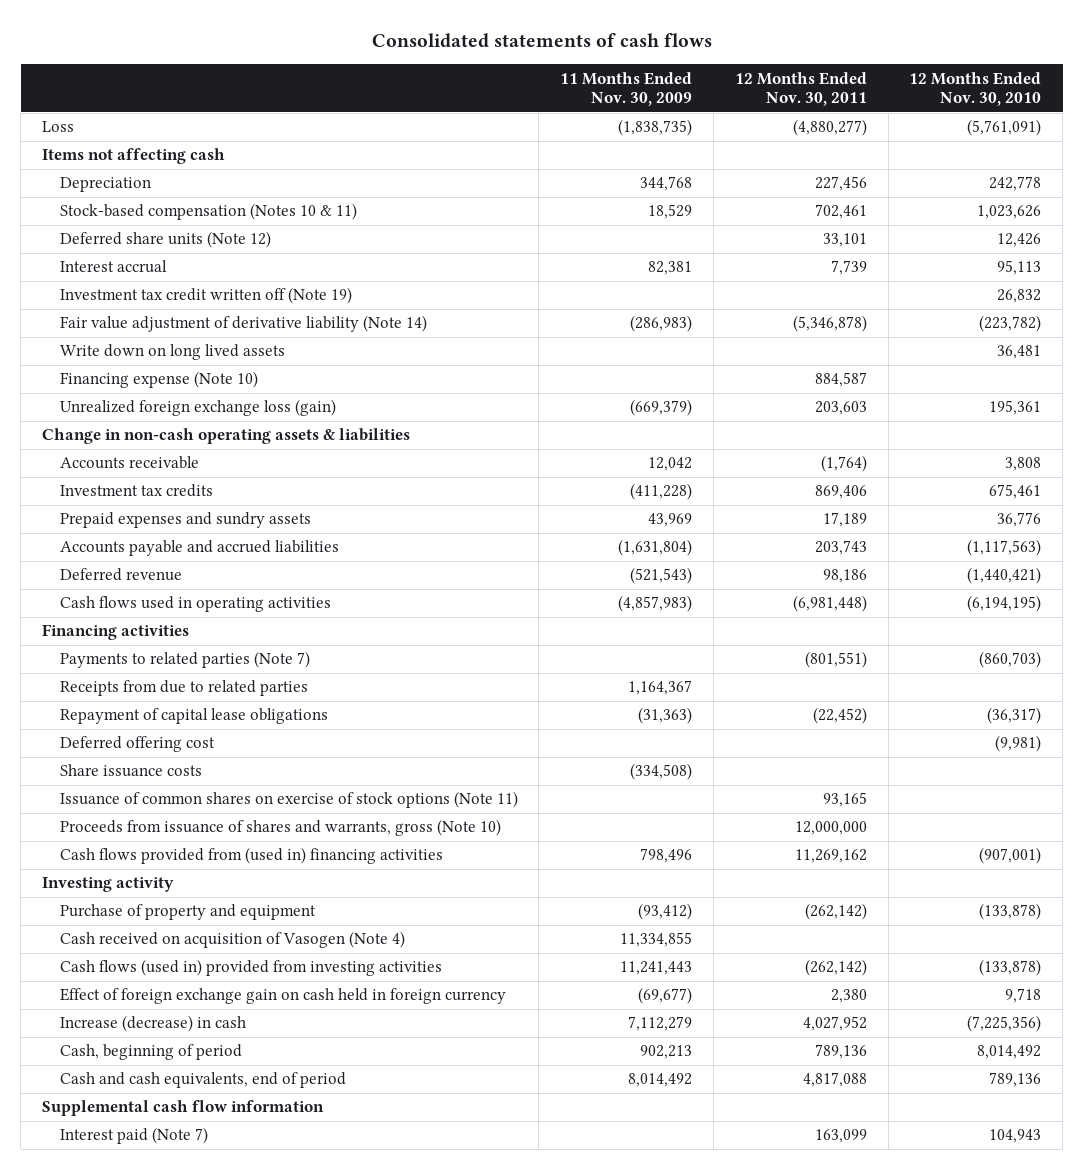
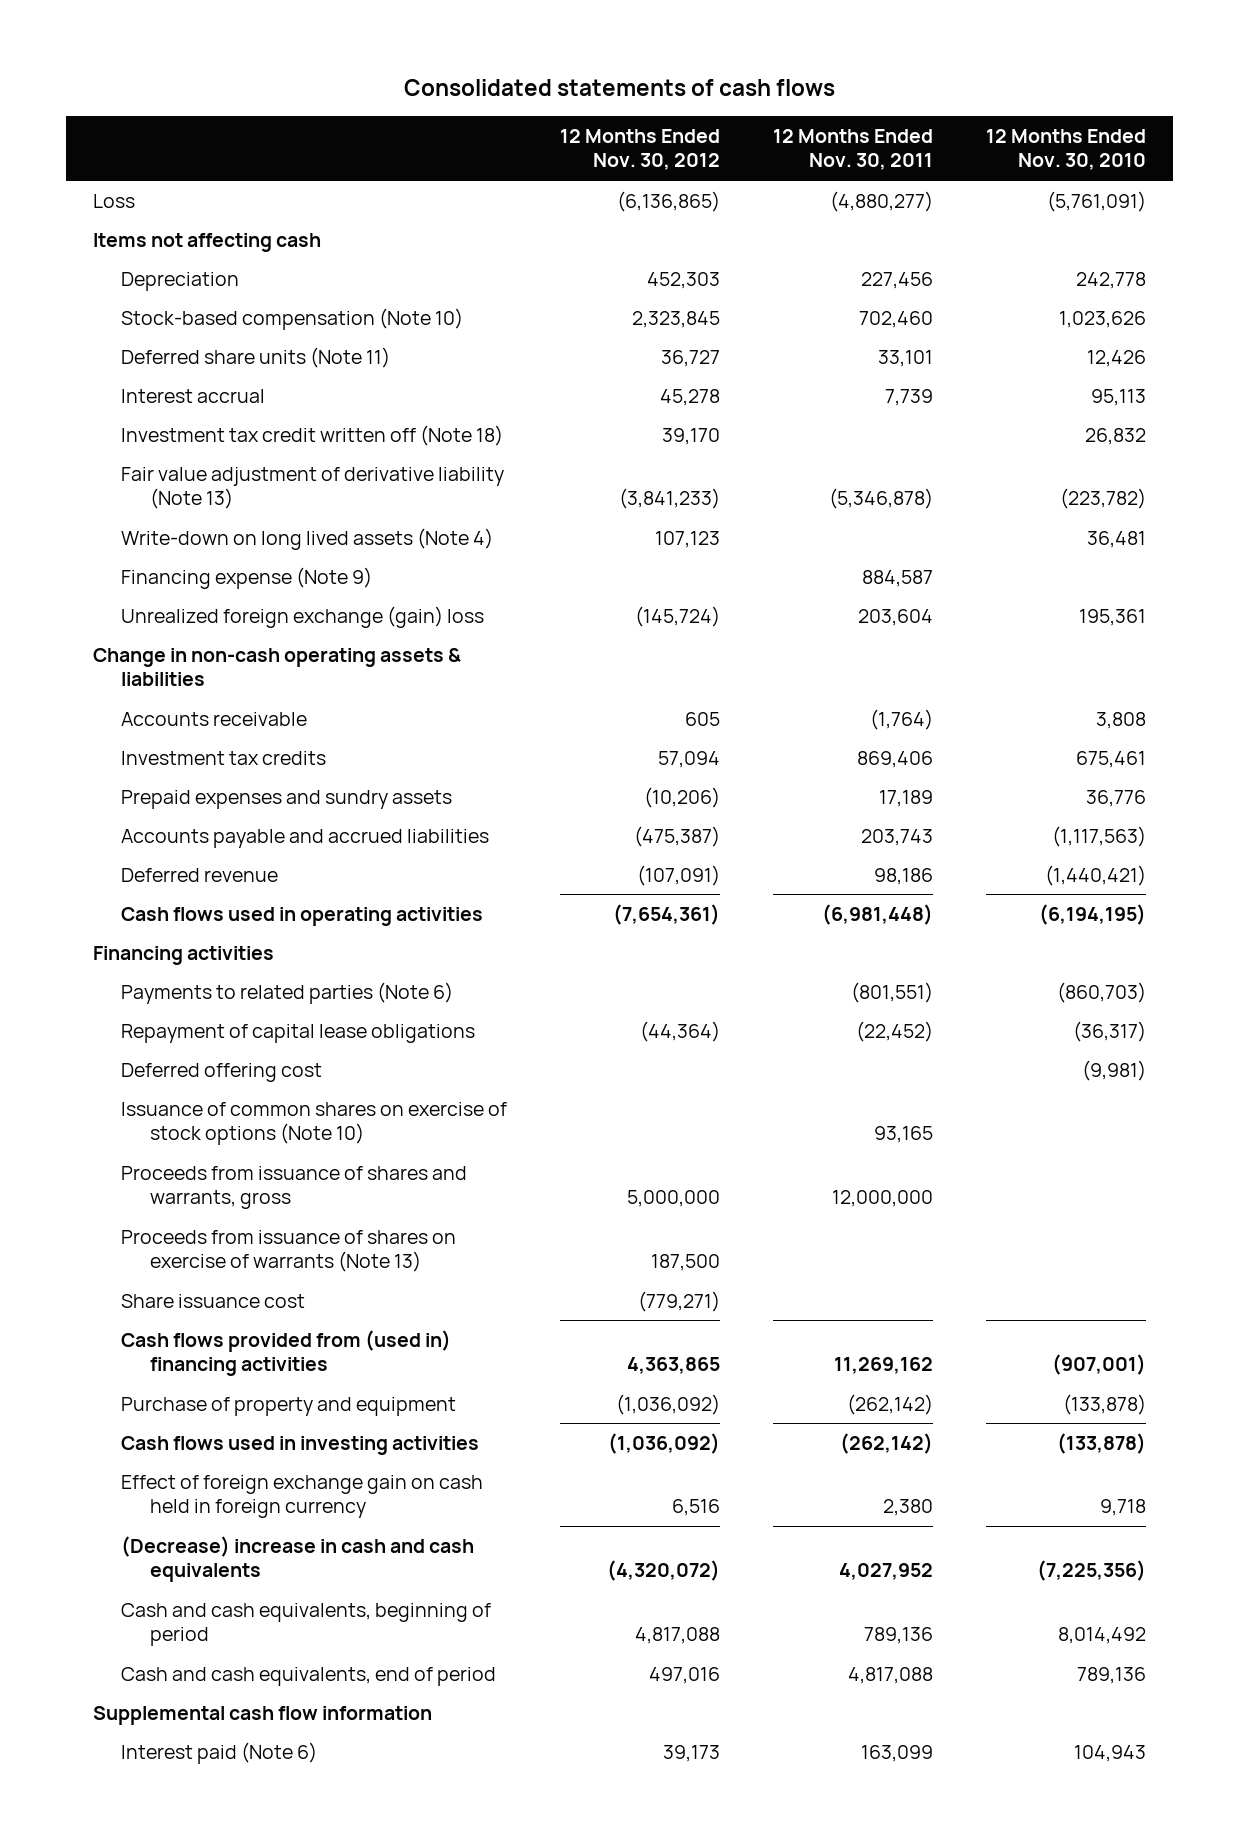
- | 11 Months Ended Nov. 30, 2009 | 12 Months Ended Nov. 30, 2011 | 12 Months Ended Nov. 30, 2010
+ | 12 Months Ended Nov. 30, 2012 | 12 Months Ended Nov. 30, 2011 | 12 Months Ended Nov. 30, 2010
- Stock-based compensation (Notes 10 & 11) | 18,529 | 702,461 | 1,023,626
- Deferred share units (Note 12) | | 33,101 | 12,426
+ Stock-based compensation (Note 10) | 2,323,845 | 702,460 | 1,023,626
+ Deferred share units (Note 11) | 36,727 | 33,101 | 12,426
- Investment tax credit written off (Note 19) | | | 26,832
- Fair value adjustment of derivative liability (Note 14) | (286,983) | (5,346,878) | (223,782)
- Write down on long lived assets | | | 36,481
- Financing expense (Note 10) | | 884,587 |
- Unrealized foreign exchange loss (gain) | (669,379) | 203,603 | 195,361
+ Investment tax credit written off (Note 18) | 39,170 | | 26,832
+ Fair value adjustment of derivative liability (Note 13) | (3,841,233) | (5,346,878) | (223,782)
+ Write-down on long lived assets (Note 4) | 107,123 | | 36,481
+ Financing expense (Note 9) | | 884,587 |
+ Unrealized foreign exchange (gain) loss | (145,724) | 203,604 | 195,361
- Payments to related parties (Note 7) | | (801,551) | (860,703)
- Receipts from due to related parties | 1,164,367 | |
+ Payments to related parties (Note 6) | | (801,551) | (860,703)
- Share issuance costs | (334,508) | |
- Issuance of common shares on exercise of stock options (Note 11) | | 93,165 |
- Proceeds from issuance of shares and warrants, gross (Note 10) | | 12,000,000 |
+ Issuance of common shares on exercise of stock options (Note 10) | | 93,165 |
+ Proceeds from issuance of shares and warrants, gross | 5,000,000 | 12,000,000 |
+ Proceeds from issuance of shares on exercise of warrants (Note 13) | 187,500 | |
+ Share issuance cost | (779,271) | |
- Investing activity
- Cash received on acquisition of Vasogen (Note 4) | 11,334,855 | |
- Cash flows (used in) provided from investing activities | 11,241,443 | (262,142) | (133,878)
+ Cash flows used in investing activities | (1,036,092) | (262,142) | (133,878)
- Increase (decrease) in cash | 7,112,279 | 4,027,952 | (7,225,356)
- Cash, beginning of period | 902,213 | 789,136 | 8,014,492
+ (Decrease) increase in cash and cash equivalents | (4,320,072) | 4,027,952 | (7,225,356)
+ Cash and cash equivalents, beginning of period | 4,817,088 | 789,136 | 8,014,492
- Interest paid (Note 7) | | 163,099 | 104,943
+ Interest paid (Note 6) | 39,173 | 163,099 | 104,943

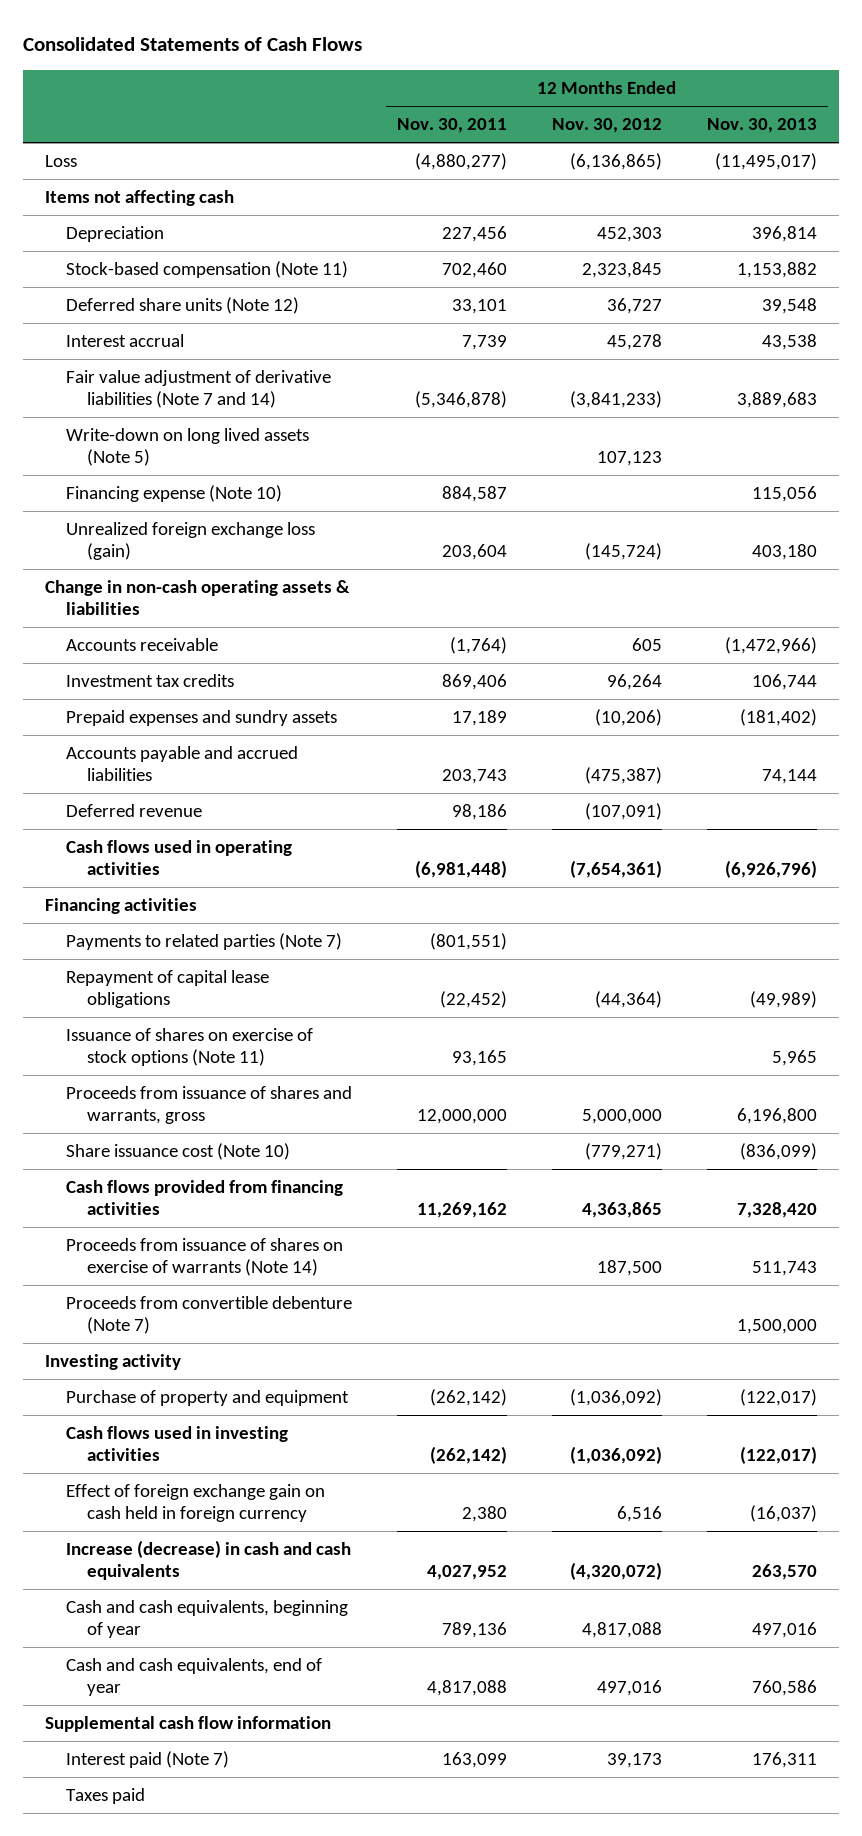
- Consolidated statements of cash flows
+ Consolidated Statements of Cash Flows
- | 12 Months Ended Nov. 30, 2012 | 12 Months Ended Nov. 30, 2011 | 12 Months Ended Nov. 30, 2010
+ | 12 Months Ended Nov. 30, 2011 | 12 Months Ended Nov. 30, 2012 | 12 Months Ended Nov. 30, 2013
- Stock-based compensation (Note 10) | 2,323,845 | 702,460 | 1,023,626
- Deferred share units (Note 11) | 36,727 | 33,101 | 12,426
+ Stock-based compensation (Note 11) | 702,460 | 2,323,845 | 1,153,882
+ Deferred share units (Note 12) | 33,101 | 36,727 | 39,548
- Investment tax credit written off (Note 18) | 39,170 | | 26,832
- Fair value adjustment of derivative liability (Note 13) | (3,841,233) | (5,346,878) | (223,782)
- Write-down on long lived assets (Note 4) | 107,123 | | 36,481
- Financing expense (Note 9) | | 884,587 |
- Unrealized foreign exchange (gain) loss | (145,724) | 203,604 | 195,361
+ Fair value adjustment of derivative liabilities (Note 7 and 14) | (5,346,878) | (3,841,233) | 3,889,683
+ Write-down on long lived assets (Note 5) | | 107,123 |
+ Financing expense (Note 10) | 884,587 | | 115,056
+ Unrealized foreign exchange loss (gain) | 203,604 | (145,724) | 403,180
- Investment tax credits | 57,094 | 869,406 | 675,461
+ Investment tax credits | 869,406 | 96,264 | 106,744
- Payments to related parties (Note 6) | | (801,551) | (860,703)
+ Payments to related parties (Note 7) | (801,551) | |
- Deferred offering cost | | | (9,981)
- Issuance of common shares on exercise of stock options (Note 10) | | 93,165 |
+ Issuance of shares on exercise of stock options (Note 11) | 93,165 | | 5,965
- Proceeds from issuance of shares on exercise of warrants (Note 13) | 187,500 | |
- Share issuance cost | (779,271) | |
- Cash flows provided from (used in) financing activities | 4,363,865 | 11,269,162 | (907,001)
+ Share issuance cost (Note 10) | | (779,271) | (836,099)
+ Cash flows provided from financing activities | 11,269,162 | 4,363,865 | 7,328,420
+ Proceeds from issuance of shares on exercise of warrants (Note 14) | | 187,500 | 511,743
+ Proceeds from convertible debenture (Note 7) | | | 1,500,000
+ Investing activity
- (Decrease) increase in cash and cash equivalents | (4,320,072) | 4,027,952 | (7,225,356)
- Cash and cash equivalents, beginning of period | 4,817,088 | 789,136 | 8,014,492
- Cash and cash equivalents, end of period | 497,016 | 4,817,088 | 789,136
+ Increase (decrease) in cash and cash equivalents | 4,027,952 | (4,320,072) | 263,570
+ Cash and cash equivalents, beginning of year | 789,136 | 4,817,088 | 497,016
+ Cash and cash equivalents, end of year | 4,817,088 | 497,016 | 760,586
- Interest paid (Note 6) | 39,173 | 163,099 | 104,943
+ Interest paid (Note 7) | 163,099 | 39,173 | 176,311
+ Taxes paid

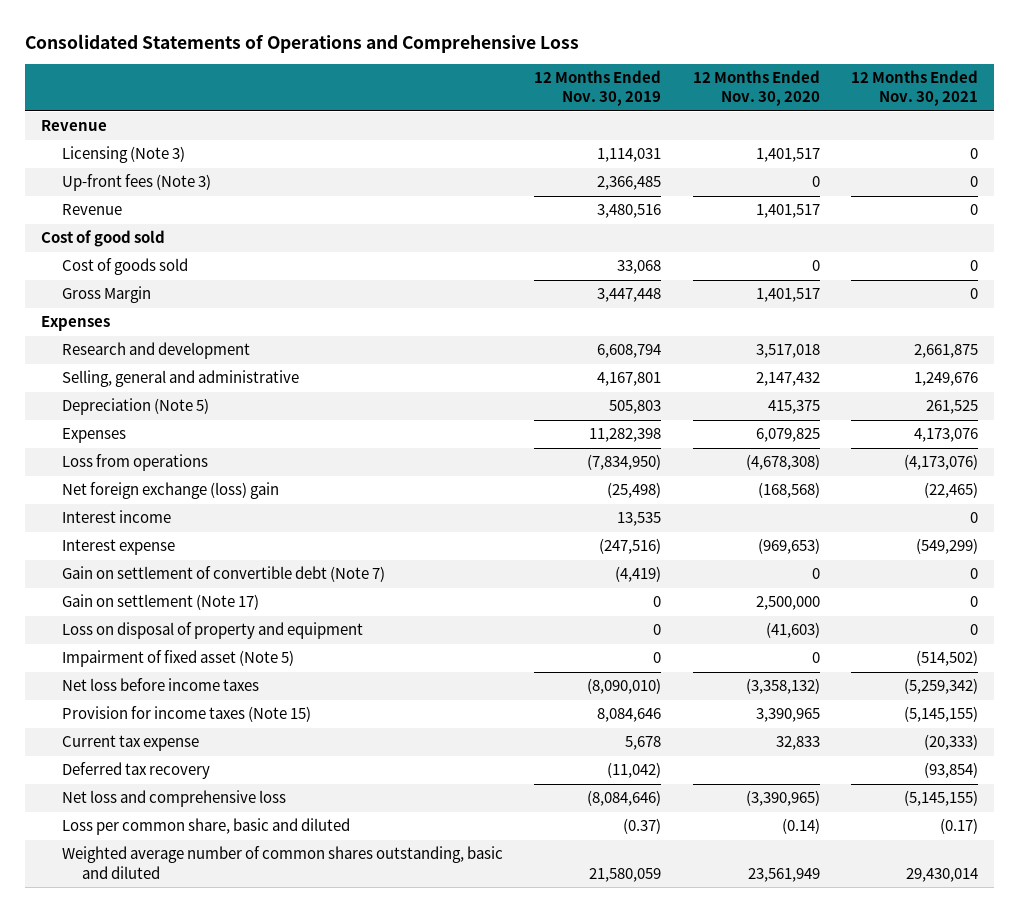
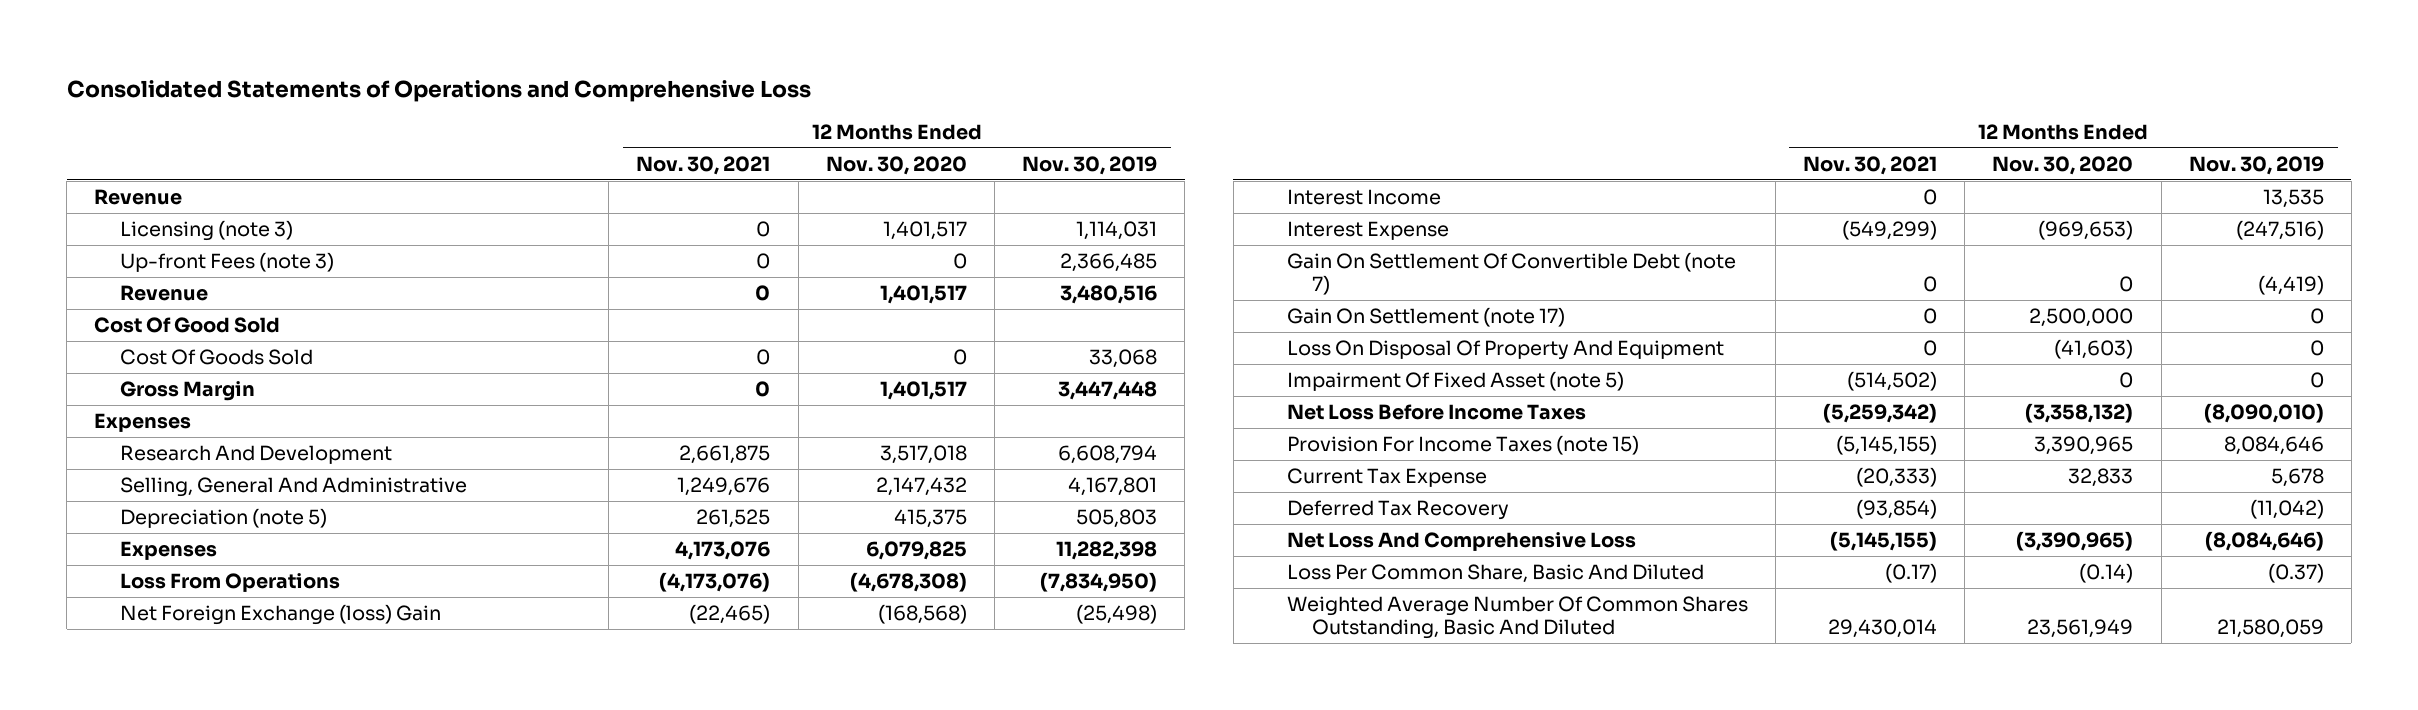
- | 12 Months Ended Nov. 30, 2019 | 12 Months Ended Nov. 30, 2020 | 12 Months Ended Nov. 30, 2021
+ | 12 Months Ended Nov. 30, 2021 | 12 Months Ended Nov. 30, 2020 | 12 Months Ended Nov. 30, 2019
- Licensing (Note 3) | 1,114,031 | 1,401,517 | 0
- Up-front fees (Note 3) | 2,366,485 | 0 | 0
+ Licensing (note 3) | 0 | 1,401,517 | 1,114,031
+ Up-front Fees (note 3) | 0 | 0 | 2,366,485
- Cost of good sold
- Cost of goods sold | 33,068 | 0 | 0
+ Cost Of Good Sold
+ Cost Of Goods Sold | 0 | 0 | 33,068
- Research and development | 6,608,794 | 3,517,018 | 2,661,875
- Selling, general and administrative | 4,167,801 | 2,147,432 | 1,249,676
- Depreciation (Note 5) | 505,803 | 415,375 | 261,525
+ Research And Development | 2,661,875 | 3,517,018 | 6,608,794
+ Selling, General And Administrative | 1,249,676 | 2,147,432 | 4,167,801
+ Depreciation (note 5) | 261,525 | 415,375 | 505,803
- Loss from operations | (7,834,950) | (4,678,308) | (4,173,076)
- Net foreign exchange (loss) gain | (25,498) | (168,568) | (22,465)
- Interest income | 13,535 | | 0
- Interest expense | (247,516) | (969,653) | (549,299)
- Gain on settlement of convertible debt (Note 7) | (4,419) | 0 | 0
- Gain on settlement (Note 17) | 0 | 2,500,000 | 0
- Loss on disposal of property and equipment | 0 | (41,603) | 0
- Impairment of fixed asset (Note 5) | 0 | 0 | (514,502)
- Net loss before income taxes | (8,090,010) | (3,358,132) | (5,259,342)
- Provision for income taxes (Note 15) | 8,084,646 | 3,390,965 | (5,145,155)
- Current tax expense | 5,678 | 32,833 | (20,333)
- Deferred tax recovery | (11,042) | | (93,854)
- Net loss and comprehensive loss | (8,084,646) | (3,390,965) | (5,145,155)
- Loss per common share, basic and diluted | (0.37) | (0.14) | (0.17)
- Weighted average number of common shares outstanding, basic and diluted | 21,580,059 | 23,561,949 | 29,430,014
+ Loss From Operations | (4,173,076) | (4,678,308) | (7,834,950)
+ Net Foreign Exchange (loss) Gain | (22,465) | (168,568) | (25,498)
+ Interest Income | 0 | | 13,535
+ Interest Expense | (549,299) | (969,653) | (247,516)
+ Gain On Settlement Of Convertible Debt (note 7) | 0 | 0 | (4,419)
+ Gain On Settlement (note 17) | 0 | 2,500,000 | 0
+ Loss On Disposal Of Property And Equipment | 0 | (41,603) | 0
+ Impairment Of Fixed Asset (note 5) | (514,502) | 0 | 0
+ Net Loss Before Income Taxes | (5,259,342) | (3,358,132) | (8,090,010)
+ Provision For Income Taxes (note 15) | (5,145,155) | 3,390,965 | 8,084,646
+ Current Tax Expense | (20,333) | 32,833 | 5,678
+ Deferred Tax Recovery | (93,854) | | (11,042)
+ Net Loss And Comprehensive Loss | (5,145,155) | (3,390,965) | (8,084,646)
+ Loss Per Common Share, Basic And Diluted | (0.17) | (0.14) | (0.37)
+ Weighted Average Number Of Common Shares Outstanding, Basic And Diluted | 29,430,014 | 23,561,949 | 21,580,059

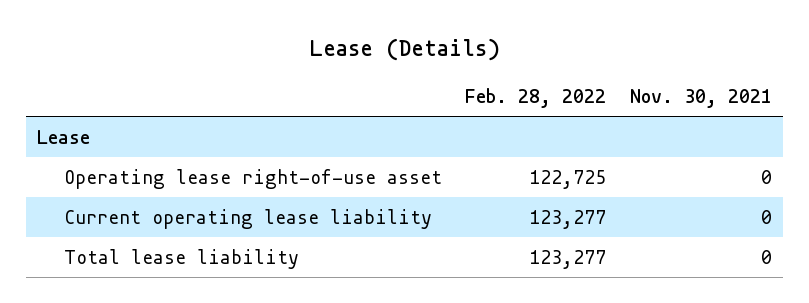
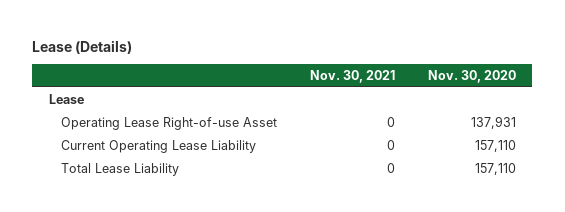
- | Feb. 28, 2022 | Nov. 30, 2021
+ | Nov. 30, 2021 | Nov. 30, 2020
- Operating lease right-of-use asset | 122,725 | 0
- Current operating lease liability | 123,277 | 0
- Total lease liability | 123,277 | 0
+ Operating Lease Right-of-use Asset | 0 | 137,931
+ Current Operating Lease Liability | 0 | 157,110
+ Total Lease Liability | 0 | 157,110

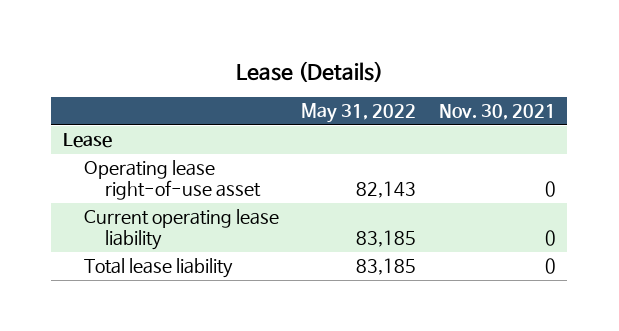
- | Nov. 30, 2021 | Nov. 30, 2020
+ | May 31, 2022 | Nov. 30, 2021
- Operating Lease Right-of-use Asset | 0 | 137,931
- Current Operating Lease Liability | 0 | 157,110
- Total Lease Liability | 0 | 157,110
+ Operating lease right-of-use asset | 82,143 | 0
+ Current operating lease liability | 83,185 | 0
+ Total lease liability | 83,185 | 0

